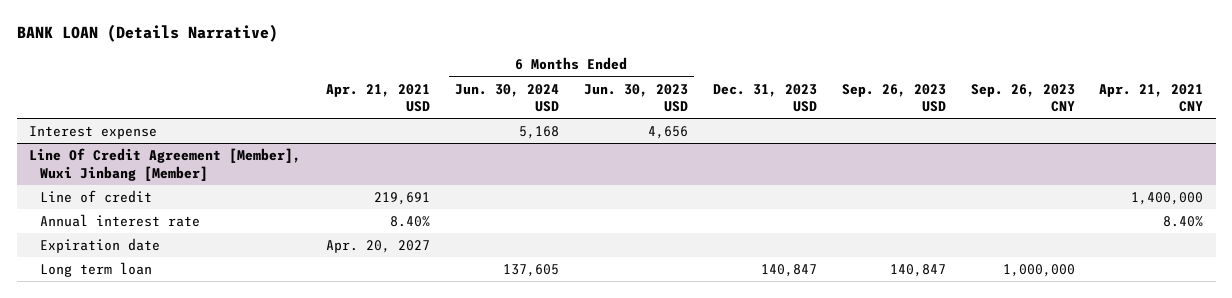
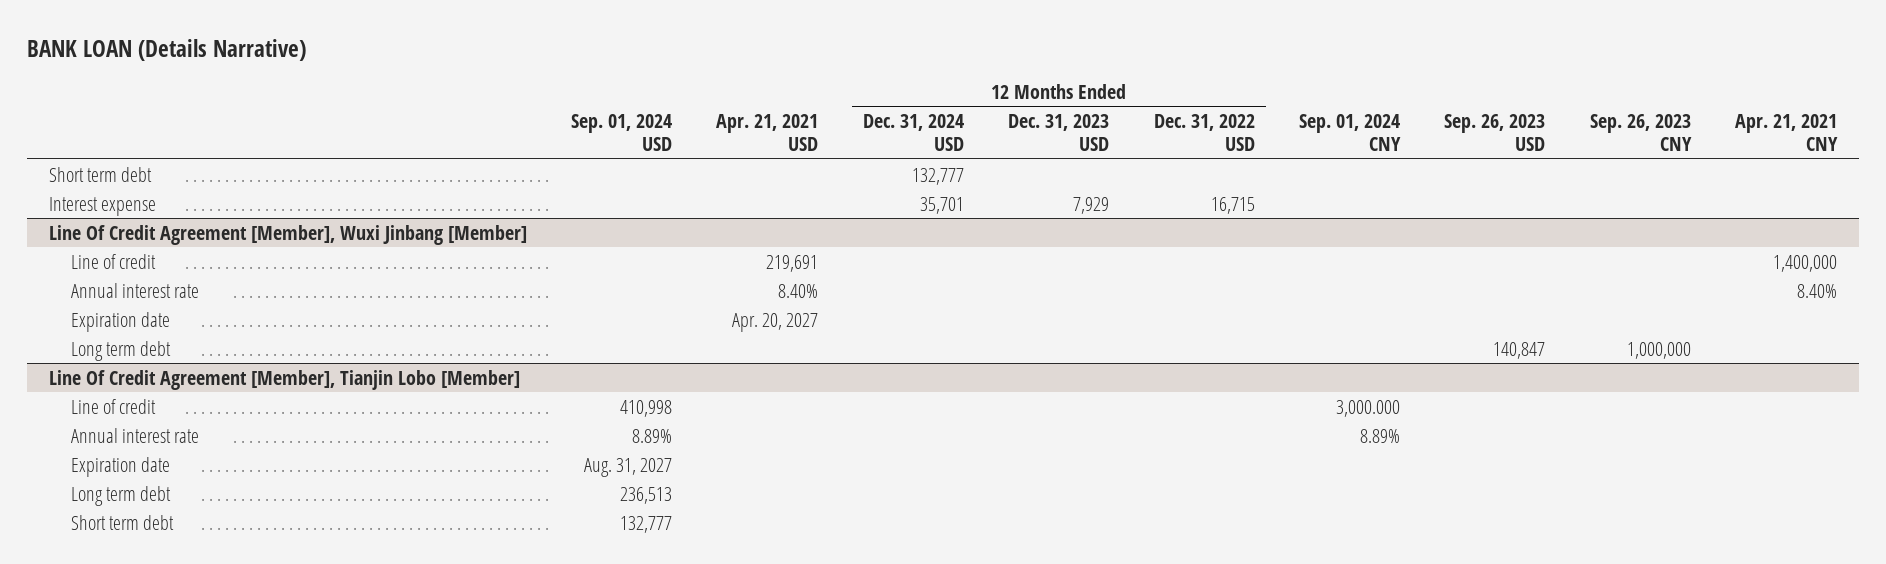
- | Apr. 21, 2021 USD | 6 Months Ended Jun. 30, 2024 USD | 6 Months Ended Jun. 30, 2023 USD | Dec. 31, 2023 USD | Sep. 26, 2023 USD | Sep. 26, 2023 CNY | Apr. 21, 2021 CNY
+ | Sep. 01, 2024 USD | Apr. 21, 2021 USD | 12 Months Ended Dec. 31, 2024 USD | 12 Months Ended Dec. 31, 2023 USD | 12 Months Ended Dec. 31, 2022 USD | Sep. 01, 2024 CNY | Sep. 26, 2023 USD | Sep. 26, 2023 CNY | Apr. 21, 2021 CNY
+ Short term debt | | | 132,777 | | | | | |
@ Line Of Credit Agreement [Member], Wuxi Jinbang [Member]
- Long term loan | | 137,605 | | 140,847 | 140,847 | 1,000,000 |
+ Long term debt | | | | | | | 140,847 | 1,000,000 |
+ Line Of Credit Agreement [Member], Tianjin Lobo [Member]
+ Line of credit | 410,998 | | | | | 3,000.000 | | |
+ Annual interest rate | 8.89% | | | | | 8.89% | | |
+ Expiration date | Aug. 31, 2027 | | | | | | | |
+ Long term debt | 236,513 | | | | | | | |
+ Short term debt | 132,777 | | | | | | | |

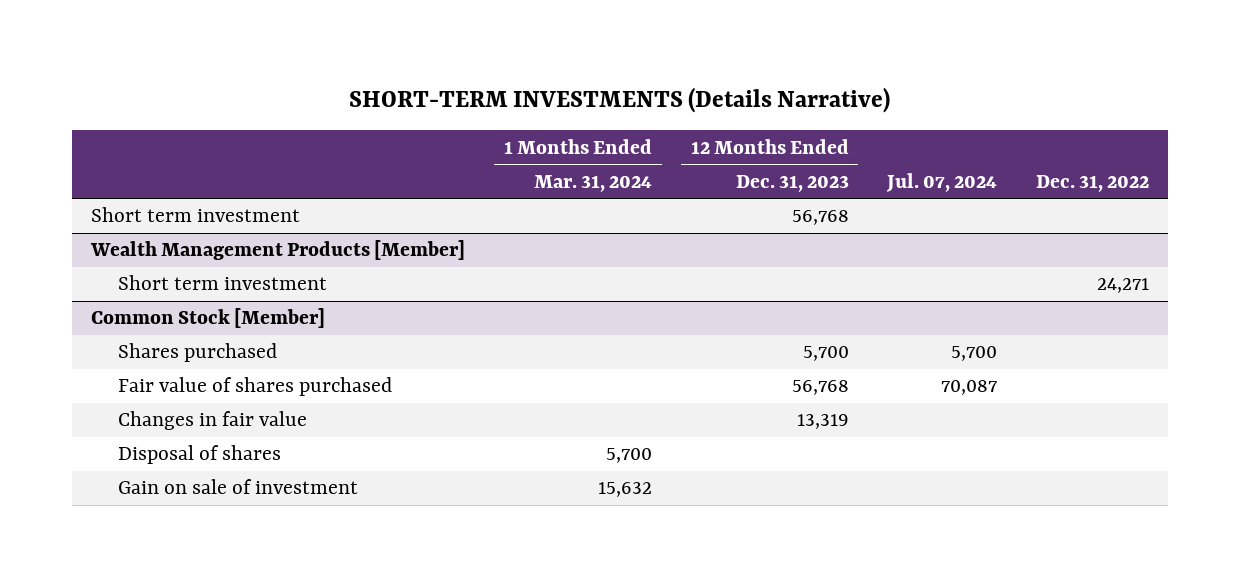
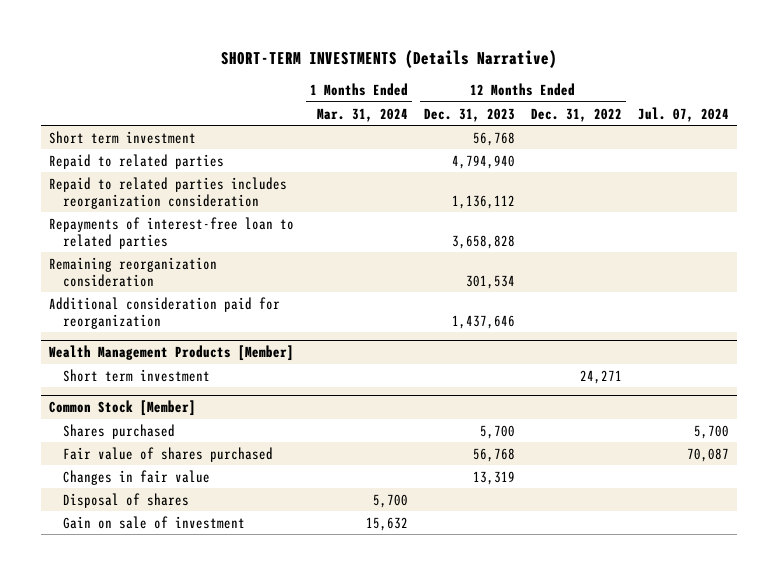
- | 1 Months Ended Mar. 31, 2024 | 12 Months Ended Dec. 31, 2023 | Jul. 07, 2024 | Dec. 31, 2022
+ | 1 Months Ended Mar. 31, 2024 | 12 Months Ended Dec. 31, 2023 | 12 Months Ended Dec. 31, 2022 | Jul. 07, 2024
+ Repaid to related parties | | 4,794,940 | |
+ Repaid to related parties includes reorganization consideration | | 1,136,112 | |
+ Repayments of interest-free loan to related parties | | 3,658,828 | |
+ Remaining reorganization consideration | | 301,534 | |
+ Additional consideration paid for reorganization | | 1,437,646 | |

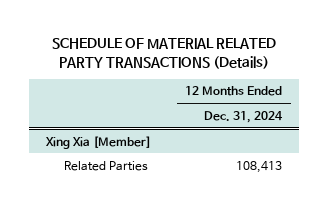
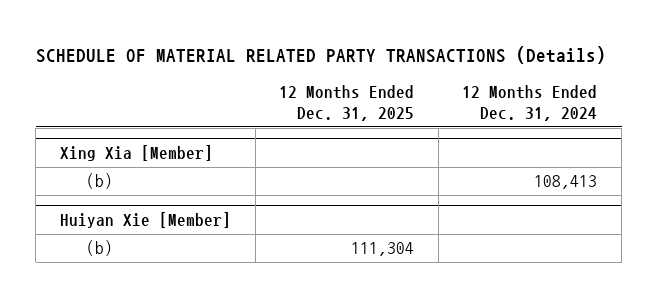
- | 12 Months Ended Dec. 31, 2024
+ | 12 Months Ended Dec. 31, 2025 | 12 Months Ended Dec. 31, 2024
@ Xing Xia [Member]
- Related Parties | 108,413
+ (b) | | 108,413
+ Huiyan Xie [Member]
+ (b) | 111,304 |

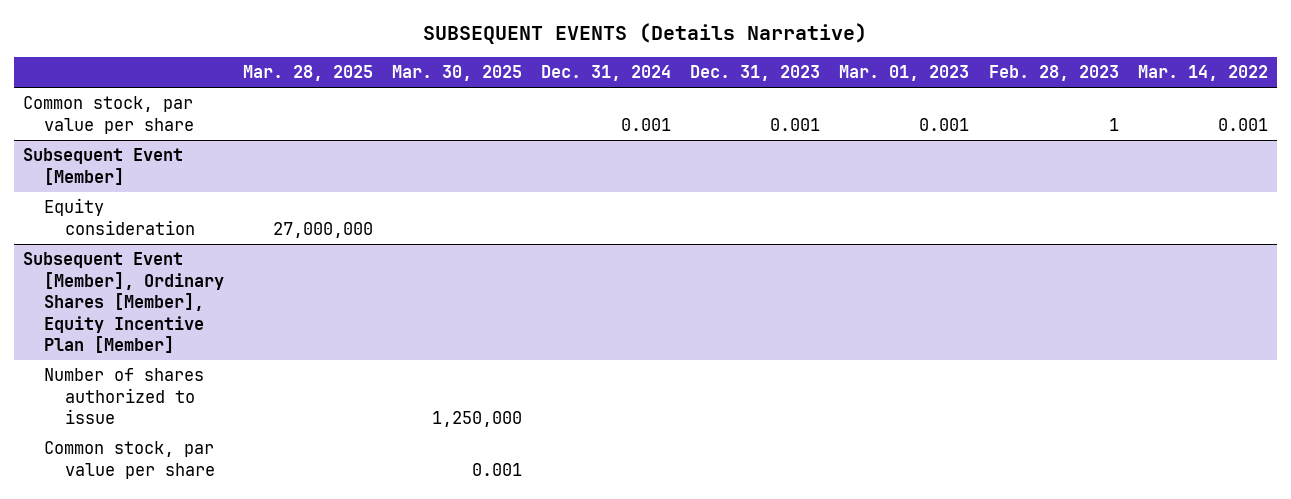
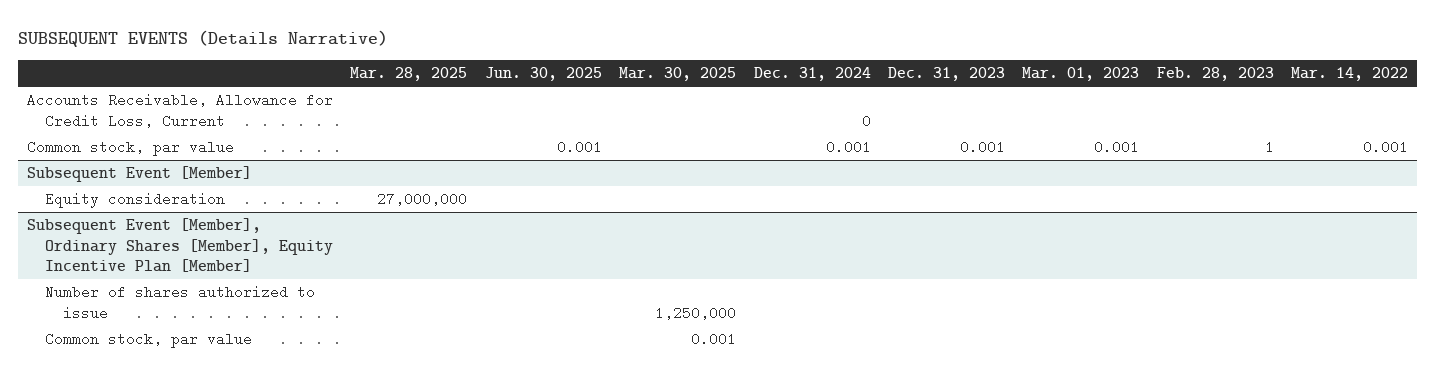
- | Mar. 28, 2025 | Mar. 30, 2025 | Dec. 31, 2024 | Dec. 31, 2023 | Mar. 01, 2023 | Feb. 28, 2023 | Mar. 14, 2022
+ | Mar. 28, 2025 | Jun. 30, 2025 | Mar. 30, 2025 | Dec. 31, 2024 | Dec. 31, 2023 | Mar. 01, 2023 | Feb. 28, 2023 | Mar. 14, 2022
- Common stock, par value per share | | | 0.001 | 0.001 | 0.001 | 1 | 0.001
+ Accounts Receivable, Allowance for Credit Loss, Current | | | | 0 | | | |
+ Common stock, par value | | 0.001 | | 0.001 | 0.001 | 0.001 | 1 | 0.001
@ Subsequent Event [Member], Ordinary Shares [Member], Equity Incentive Plan [Member]
- Common stock, par value per share | | 0.001 | | | | |
+ Common stock, par value | | | 0.001 | | | | |

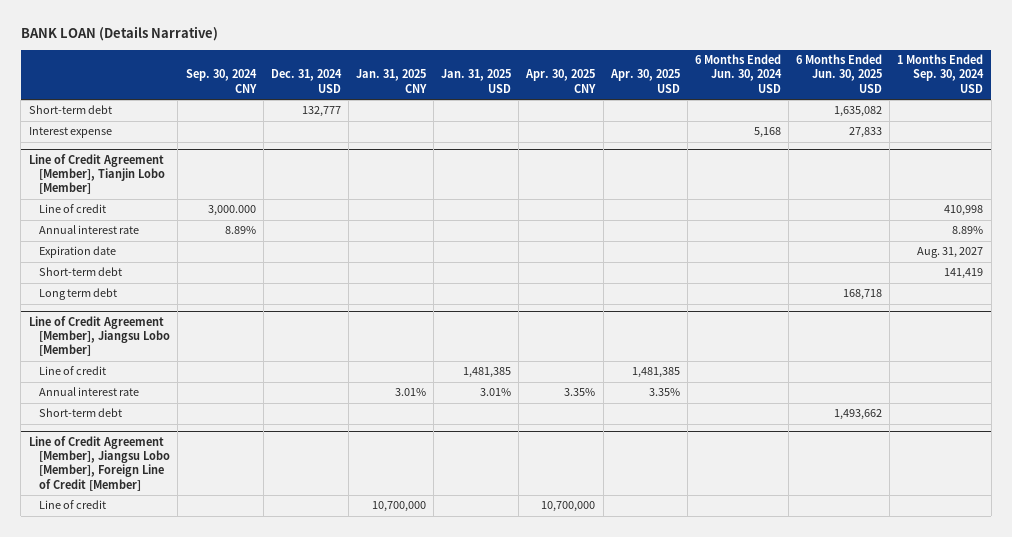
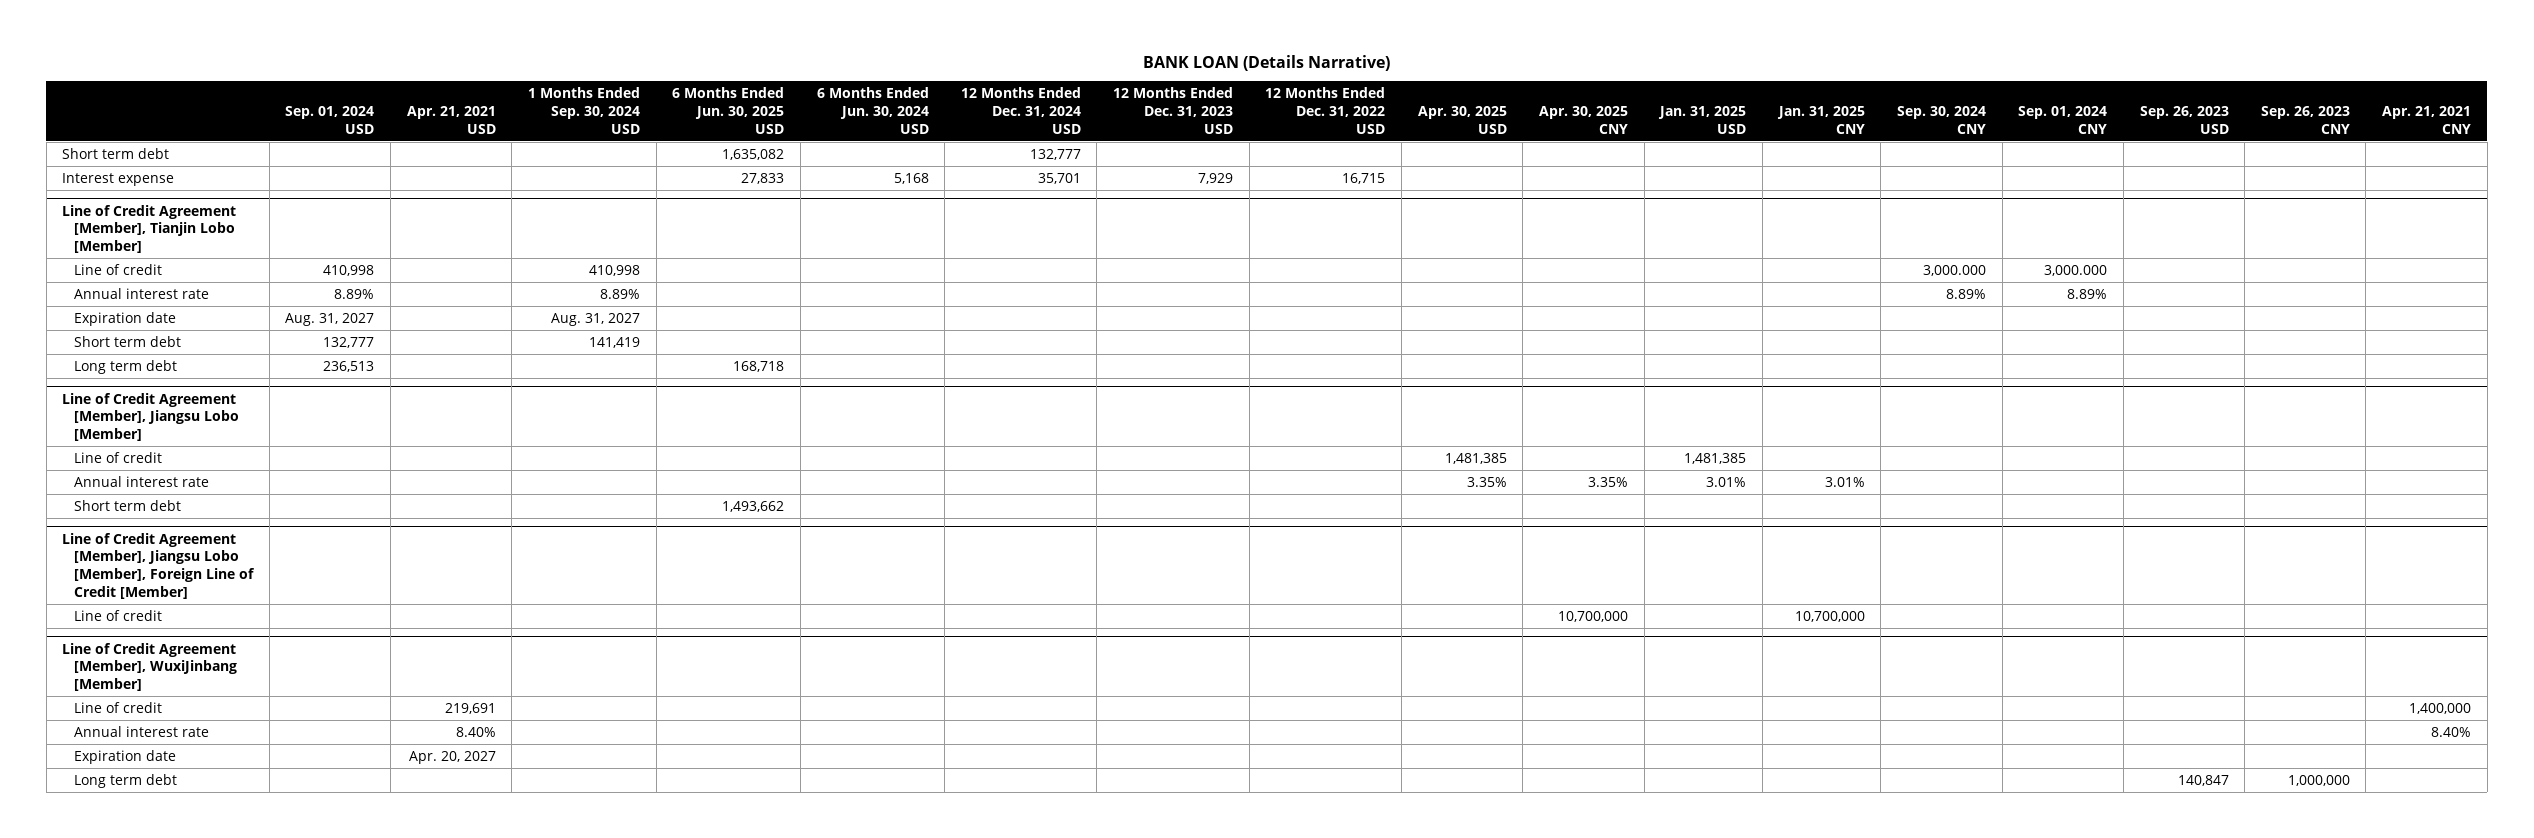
- | Sep. 30, 2024 CNY | Dec. 31, 2024 USD | Jan. 31, 2025 CNY | Jan. 31, 2025 USD | Apr. 30, 2025 CNY | Apr. 30, 2025 USD | 6 Months Ended Jun. 30, 2024 USD | 6 Months Ended Jun. 30, 2025 USD | 1 Months Ended Sep. 30, 2024 USD
+ | Sep. 01, 2024 USD | Apr. 21, 2021 USD | 1 Months Ended Sep. 30, 2024 USD | 6 Months Ended Jun. 30, 2025 USD | 6 Months Ended Jun. 30, 2024 USD | 12 Months Ended Dec. 31, 2024 USD | 12 Months Ended Dec. 31, 2023 USD | 12 Months Ended Dec. 31, 2022 USD | Apr. 30, 2025 USD | Apr. 30, 2025 CNY | Jan. 31, 2025 USD | Jan. 31, 2025 CNY | Sep. 30, 2024 CNY | Sep. 01, 2024 CNY | Sep. 26, 2023 USD | Sep. 26, 2023 CNY | Apr. 21, 2021 CNY
- Short-term debt | | 132,777 | | | | | | 1,635,082 |
+ Short term debt | | | | 1,635,082 | | 132,777 | | | | | | | | | | |
@ Line of Credit Agreement [Member], Tianjin Lobo [Member]
- Short-term debt | | | | | | | | | 141,419
+ Short term debt | 132,777 | | 141,419 | | | | | | | | | | | | | |
@ Line of Credit Agreement [Member], Jiangsu Lobo [Member]
- Short-term debt | | | | | | | | 1,493,662 |
+ Short term debt | | | | 1,493,662 | | | | | | | | | | | | |
+ Line of Credit Agreement [Member], WuxiJinbang [Member]
+ Line of credit | | 219,691 | | | | | | | | | | | | | | | 1,400,000
+ Annual interest rate | | 8.40% | | | | | | | | | | | | | | | 8.40%
+ Expiration date | | Apr. 20, 2027 | | | | | | | | | | | | | | |
+ Long term debt | | | | | | | | | | | | | | | 140,847 | 1,000,000 |

